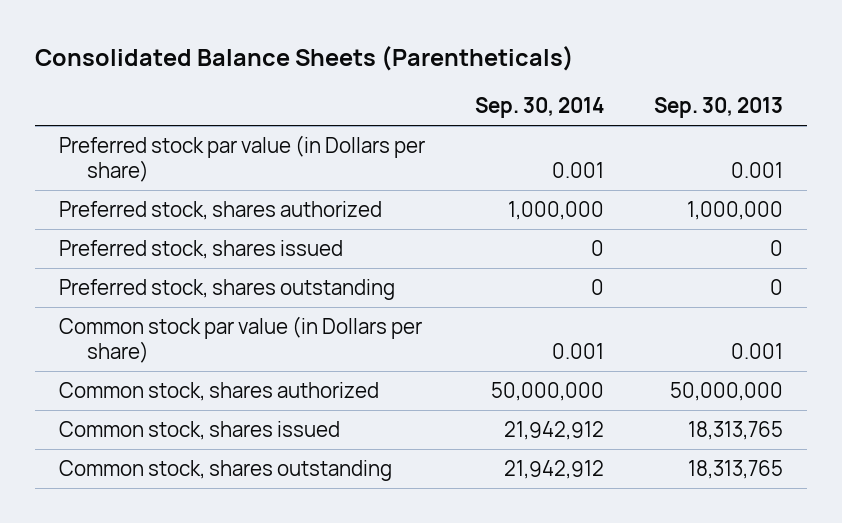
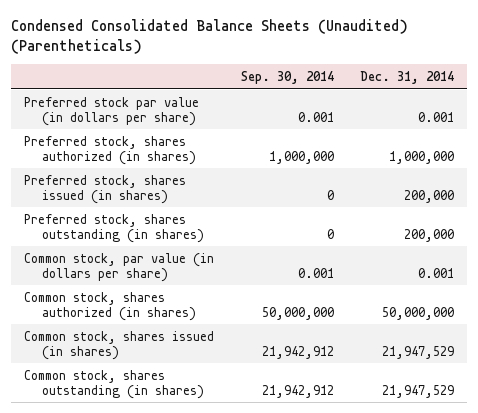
- Consolidated Balance Sheets (Parentheticals)
+ Condensed Consolidated Balance Sheets (Unaudited) (Parentheticals)
- | Sep. 30, 2014 | Sep. 30, 2013
+ | Sep. 30, 2014 | Dec. 31, 2014
- Preferred stock par value (in Dollars per share) | 0.001 | 0.001
- Preferred stock, shares authorized | 1,000,000 | 1,000,000
- Preferred stock, shares issued | 0 | 0
- Preferred stock, shares outstanding | 0 | 0
- Common stock par value (in Dollars per share) | 0.001 | 0.001
- Common stock, shares authorized | 50,000,000 | 50,000,000
- Common stock, shares issued | 21,942,912 | 18,313,765
- Common stock, shares outstanding | 21,942,912 | 18,313,765
+ Preferred stock par value (in dollars per share) | 0.001 | 0.001
+ Preferred stock, shares authorized (in shares) | 1,000,000 | 1,000,000
+ Preferred stock, shares issued (in shares) | 0 | 200,000
+ Preferred stock, shares outstanding (in shares) | 0 | 200,000
+ Common stock, par value (in dollars per share) | 0.001 | 0.001
+ Common stock, shares authorized (in shares) | 50,000,000 | 50,000,000
+ Common stock, shares issued (in shares) | 21,942,912 | 21,947,529
+ Common stock, shares outstanding (in shares) | 21,942,912 | 21,947,529

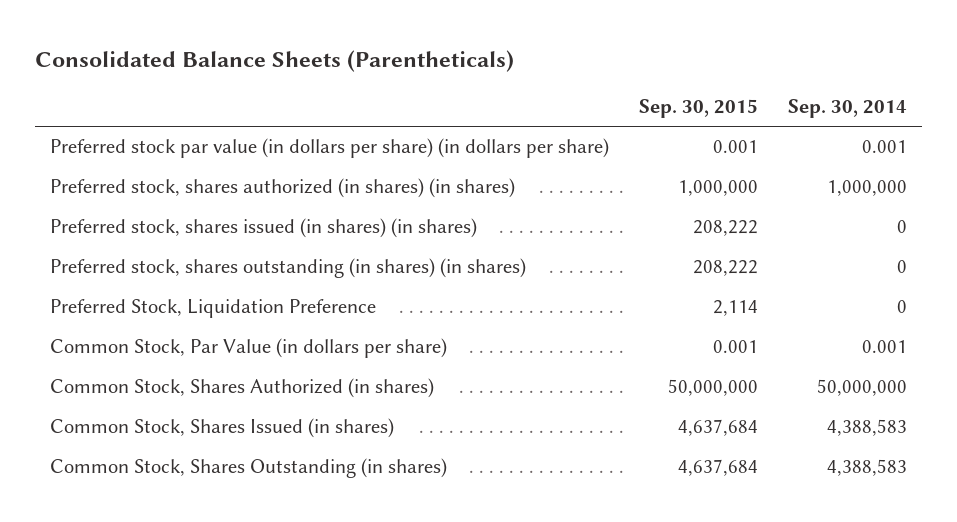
- Condensed Consolidated Balance Sheets (Unaudited) (Parentheticals)
+ Consolidated Balance Sheets (Parentheticals)
- | Sep. 30, 2014 | Dec. 31, 2014
+ | Sep. 30, 2015 | Sep. 30, 2014
- Preferred stock par value (in dollars per share) | 0.001 | 0.001
- Preferred stock, shares authorized (in shares) | 1,000,000 | 1,000,000
- Preferred stock, shares issued (in shares) | 0 | 200,000
- Preferred stock, shares outstanding (in shares) | 0 | 200,000
- Common stock, par value (in dollars per share) | 0.001 | 0.001
- Common stock, shares authorized (in shares) | 50,000,000 | 50,000,000
- Common stock, shares issued (in shares) | 21,942,912 | 21,947,529
- Common stock, shares outstanding (in shares) | 21,942,912 | 21,947,529
+ Preferred stock par value (in dollars per share) (in dollars per share) | 0.001 | 0.001
+ Preferred stock, shares authorized (in shares) (in shares) | 1,000,000 | 1,000,000
+ Preferred stock, shares issued (in shares) (in shares) | 208,222 | 0
+ Preferred stock, shares outstanding (in shares) (in shares) | 208,222 | 0
+ Preferred Stock, Liquidation Preference | 2,114 | 0
+ Common Stock, Par Value (in dollars per share) | 0.001 | 0.001
+ Common Stock, Shares Authorized (in shares) | 50,000,000 | 50,000,000
+ Common Stock, Shares Issued (in shares) | 4,637,684 | 4,388,583
+ Common Stock, Shares Outstanding (in shares) | 4,637,684 | 4,388,583

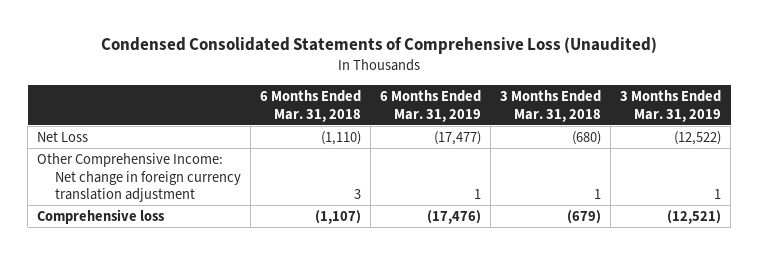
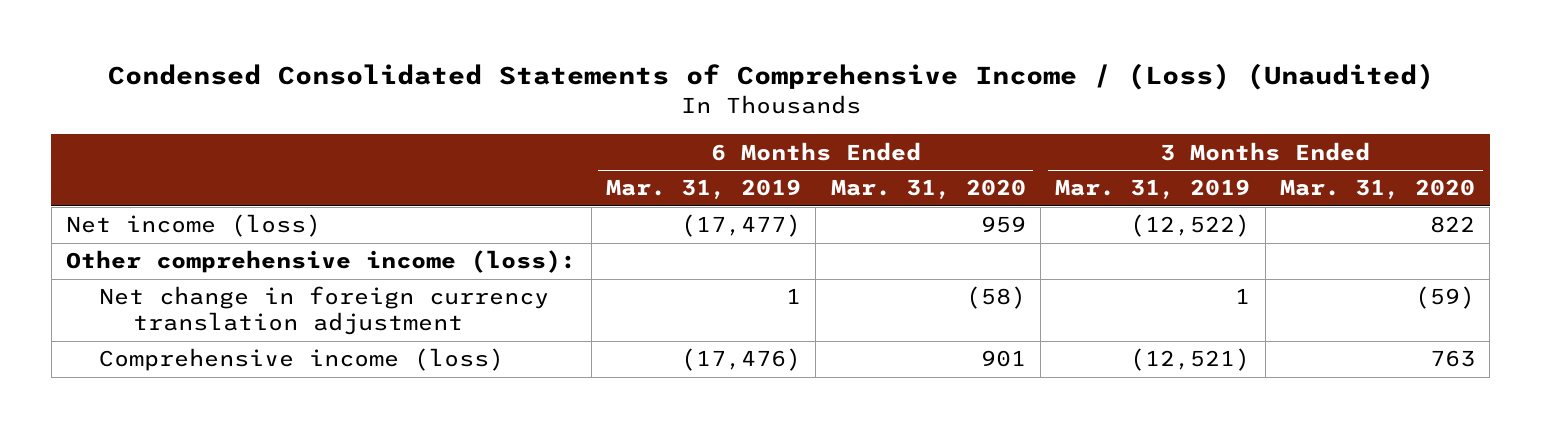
- Condensed Consolidated Statements of Comprehensive Loss (Unaudited)
+ Condensed Consolidated Statements of Comprehensive Income / (Loss) (Unaudited)
- | 6 Months Ended Mar. 31, 2018 | 6 Months Ended Mar. 31, 2019 | 3 Months Ended Mar. 31, 2018 | 3 Months Ended Mar. 31, 2019
+ | 6 Months Ended Mar. 31, 2019 | 6 Months Ended Mar. 31, 2020 | 3 Months Ended Mar. 31, 2019 | 3 Months Ended Mar. 31, 2020
- Net Loss | (1,110) | (17,477) | (680) | (12,522)
- Other Comprehensive Income: Net change in foreign currency translation adjustment | 3 | 1 | 1 | 1
- Comprehensive loss | (1,107) | (17,476) | (679) | (12,521)
+ Net income (loss) | (17,477) | 959 | (12,522) | 822
+ Other comprehensive income (loss):
+ Net change in foreign currency translation adjustment | 1 | (58) | 1 | (59)
+ Comprehensive income (loss) | (17,476) | 901 | (12,521) | 763

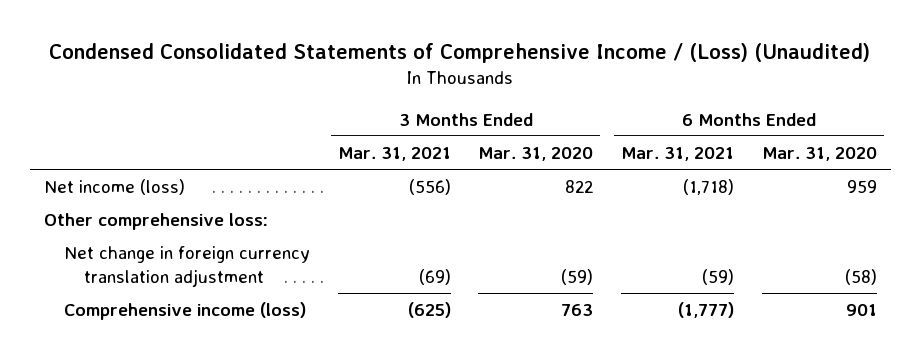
- | 6 Months Ended Mar. 31, 2019 | 6 Months Ended Mar. 31, 2020 | 3 Months Ended Mar. 31, 2019 | 3 Months Ended Mar. 31, 2020
+ | 3 Months Ended Mar. 31, 2021 | 3 Months Ended Mar. 31, 2020 | 6 Months Ended Mar. 31, 2021 | 6 Months Ended Mar. 31, 2020
- Other comprehensive income (loss):
+ Other comprehensive loss:

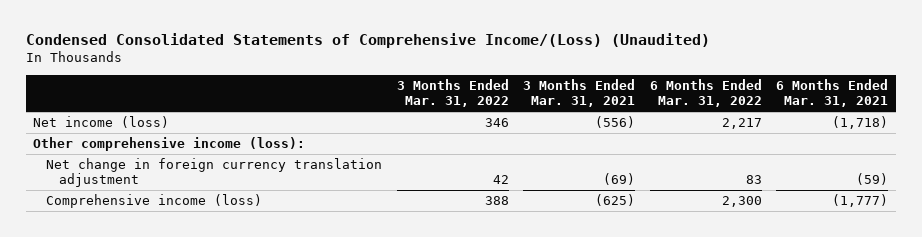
- Condensed Consolidated Statements of Comprehensive Income / (Loss) (Unaudited)
+ Condensed Consolidated Statements of Comprehensive Income/(Loss) (Unaudited)
- | 3 Months Ended Mar. 31, 2021 | 3 Months Ended Mar. 31, 2020 | 6 Months Ended Mar. 31, 2021 | 6 Months Ended Mar. 31, 2020
+ | 3 Months Ended Mar. 31, 2022 | 3 Months Ended Mar. 31, 2021 | 6 Months Ended Mar. 31, 2022 | 6 Months Ended Mar. 31, 2021
- Other comprehensive loss:
+ Other comprehensive income (loss):

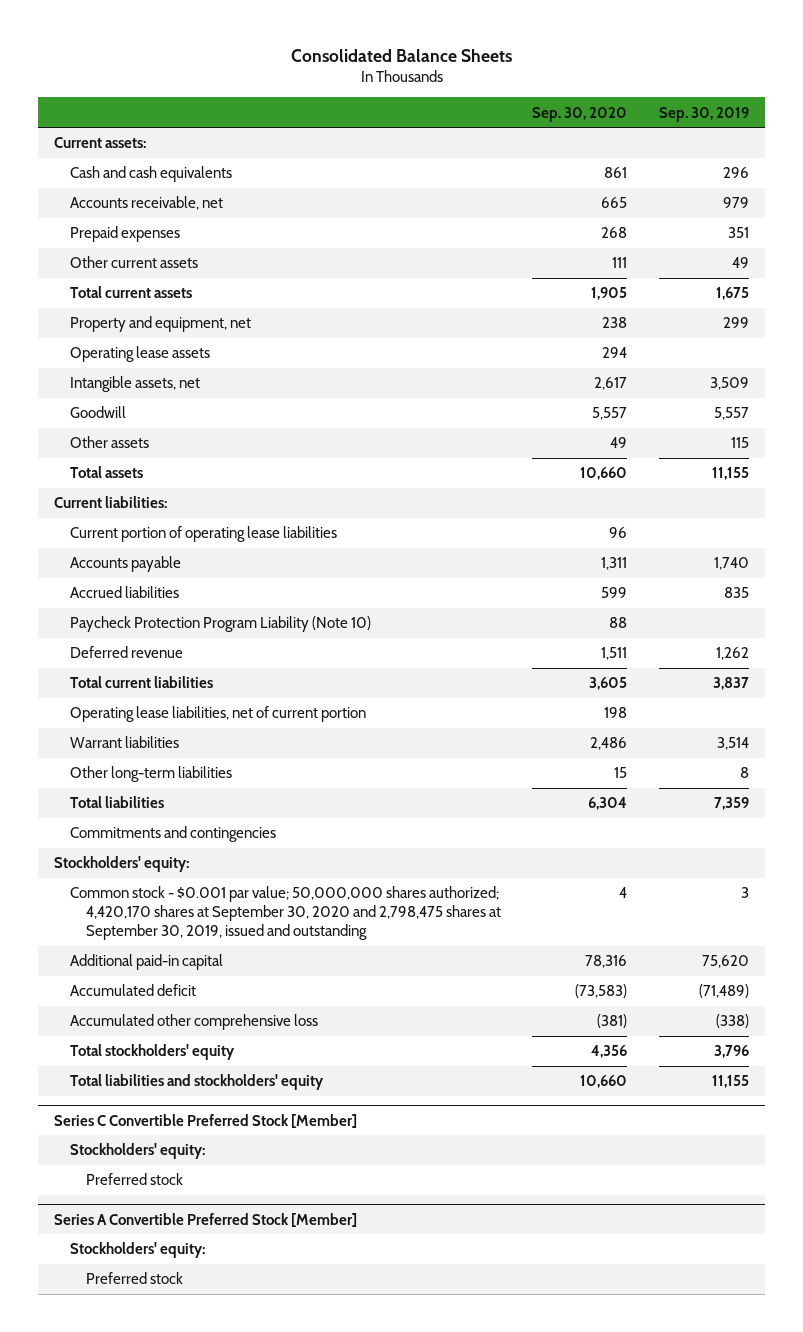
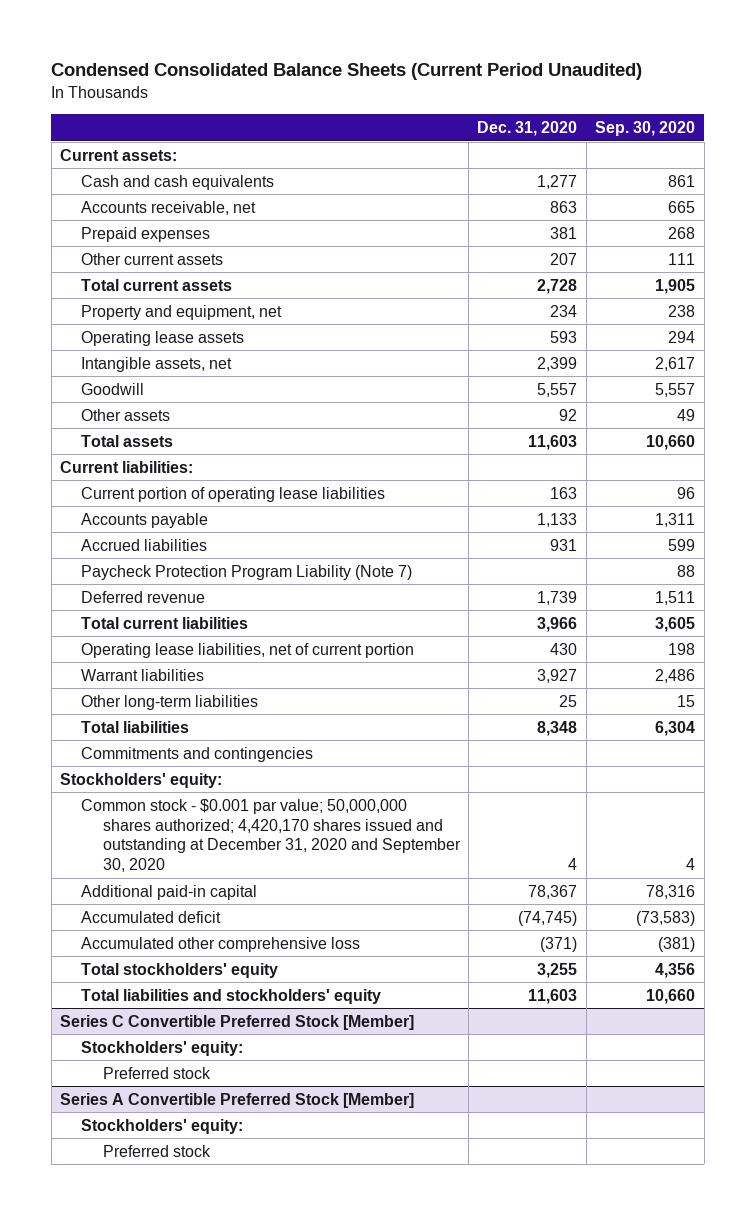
- Consolidated Balance Sheets
+ Condensed Consolidated Balance Sheets (Current Period Unaudited)
- | Sep. 30, 2020 | Sep. 30, 2019
+ | Dec. 31, 2020 | Sep. 30, 2020
- Paycheck Protection Program Liability (Note 10) | 88 |
+ Paycheck Protection Program Liability (Note 7) | | 88
- Common stock - $0.001 par value; 50,000,000 shares authorized; 4,420,170 shares at September 30, 2020 and 2,798,475 shares at September 30, 2019, issued and outstanding | 4 | 3
+ Common stock - $0.001 par value; 50,000,000 shares authorized; 4,420,170 shares issued and outstanding at December 31, 2020 and September 30, 2020 | 4 | 4

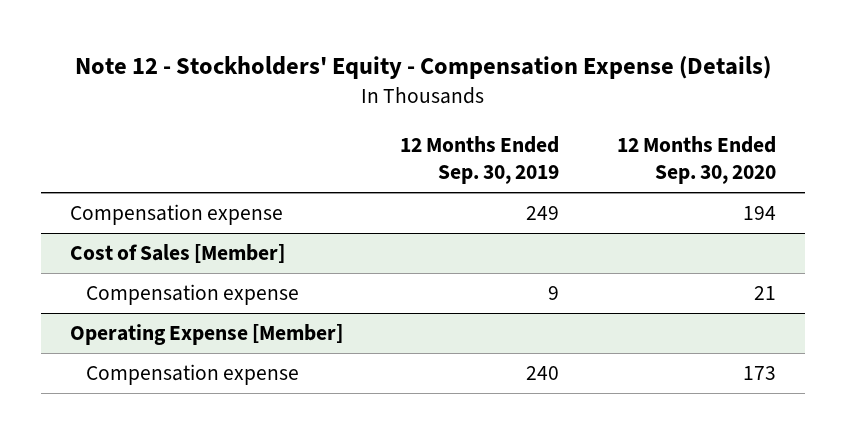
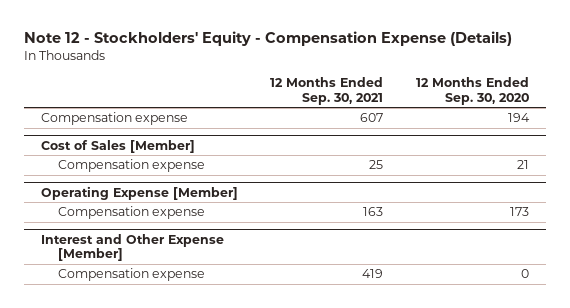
- | 12 Months Ended Sep. 30, 2019 | 12 Months Ended Sep. 30, 2020
+ | 12 Months Ended Sep. 30, 2021 | 12 Months Ended Sep. 30, 2020
+ Interest and Other Expense [Member]
+ Compensation expense | 419 | 0

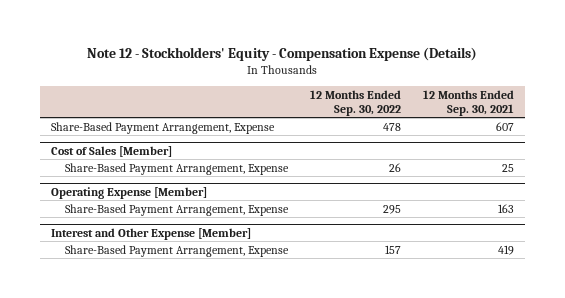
- | 12 Months Ended Sep. 30, 2021 | 12 Months Ended Sep. 30, 2020
+ | 12 Months Ended Sep. 30, 2022 | 12 Months Ended Sep. 30, 2021
- Compensation expense | 607 | 194
+ Share-Based Payment Arrangement, Expense | 478 | 607
@ Cost of Sales [Member]
- Compensation expense | 25 | 21
+ Share-Based Payment Arrangement, Expense | 26 | 25
@ Operating Expense [Member]
- Compensation expense | 163 | 173
+ Share-Based Payment Arrangement, Expense | 295 | 163
@ Interest and Other Expense [Member]
- Compensation expense | 419 | 0
+ Share-Based Payment Arrangement, Expense | 157 | 419

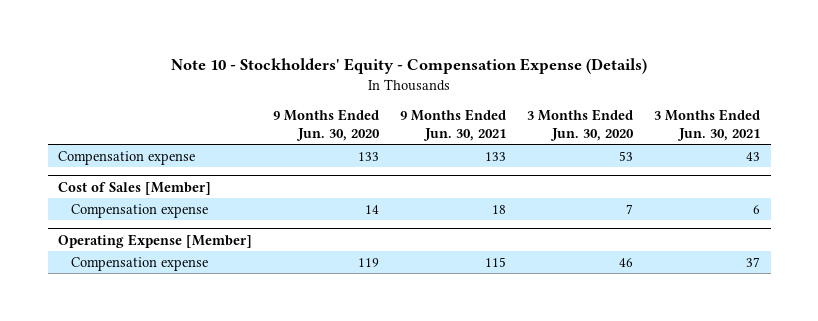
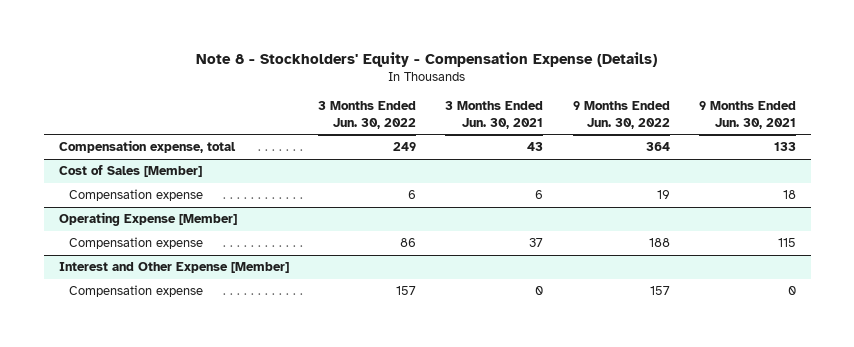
- Note 10 - Stockholders' Equity - Compensation Expense (Details)
+ Note 8 - Stockholders' Equity - Compensation Expense (Details)
- | 9 Months Ended Jun. 30, 2020 | 9 Months Ended Jun. 30, 2021 | 3 Months Ended Jun. 30, 2020 | 3 Months Ended Jun. 30, 2021
+ | 3 Months Ended Jun. 30, 2022 | 3 Months Ended Jun. 30, 2021 | 9 Months Ended Jun. 30, 2022 | 9 Months Ended Jun. 30, 2021
- Compensation expense | 133 | 133 | 53 | 43
+ Compensation expense, total | 249 | 43 | 364 | 133
+ Interest and Other Expense [Member]
+ Compensation expense | 157 | 0 | 157 | 0

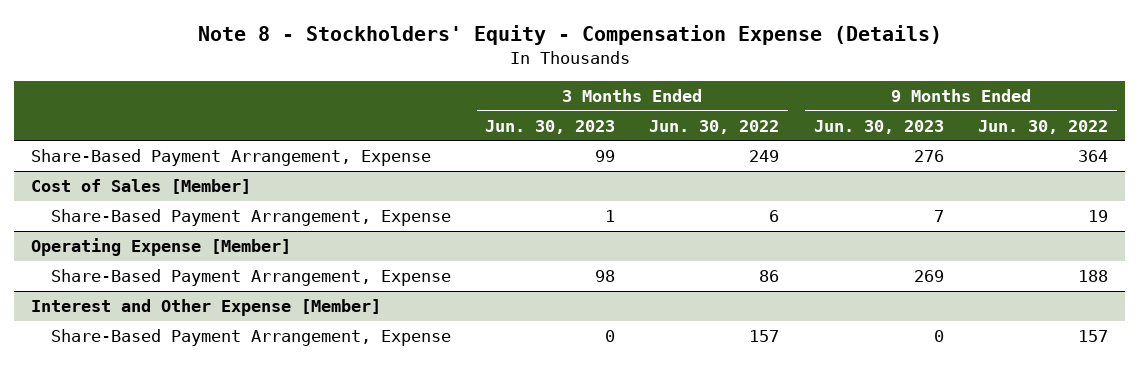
- | 3 Months Ended Jun. 30, 2022 | 3 Months Ended Jun. 30, 2021 | 9 Months Ended Jun. 30, 2022 | 9 Months Ended Jun. 30, 2021
+ | 3 Months Ended Jun. 30, 2023 | 3 Months Ended Jun. 30, 2022 | 9 Months Ended Jun. 30, 2023 | 9 Months Ended Jun. 30, 2022
- Compensation expense, total | 249 | 43 | 364 | 133
+ Share-Based Payment Arrangement, Expense | 99 | 249 | 276 | 364
@ Cost of Sales [Member]
- Compensation expense | 6 | 6 | 19 | 18
+ Share-Based Payment Arrangement, Expense | 1 | 6 | 7 | 19
@ Operating Expense [Member]
- Compensation expense | 86 | 37 | 188 | 115
+ Share-Based Payment Arrangement, Expense | 98 | 86 | 269 | 188
@ Interest and Other Expense [Member]
- Compensation expense | 157 | 0 | 157 | 0
+ Share-Based Payment Arrangement, Expense | 0 | 157 | 0 | 157

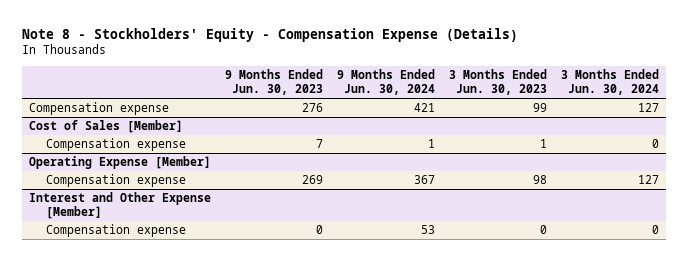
- | 3 Months Ended Jun. 30, 2023 | 3 Months Ended Jun. 30, 2022 | 9 Months Ended Jun. 30, 2023 | 9 Months Ended Jun. 30, 2022
+ | 9 Months Ended Jun. 30, 2023 | 9 Months Ended Jun. 30, 2024 | 3 Months Ended Jun. 30, 2023 | 3 Months Ended Jun. 30, 2024
- Share-Based Payment Arrangement, Expense | 99 | 249 | 276 | 364
+ Compensation expense | 276 | 421 | 99 | 127
@ Cost of Sales [Member]
- Share-Based Payment Arrangement, Expense | 1 | 6 | 7 | 19
+ Compensation expense | 7 | 1 | 1 | 0
@ Operating Expense [Member]
- Share-Based Payment Arrangement, Expense | 98 | 86 | 269 | 188
+ Compensation expense | 269 | 367 | 98 | 127
@ Interest and Other Expense [Member]
- Share-Based Payment Arrangement, Expense | 0 | 157 | 0 | 157
+ Compensation expense | 0 | 53 | 0 | 0

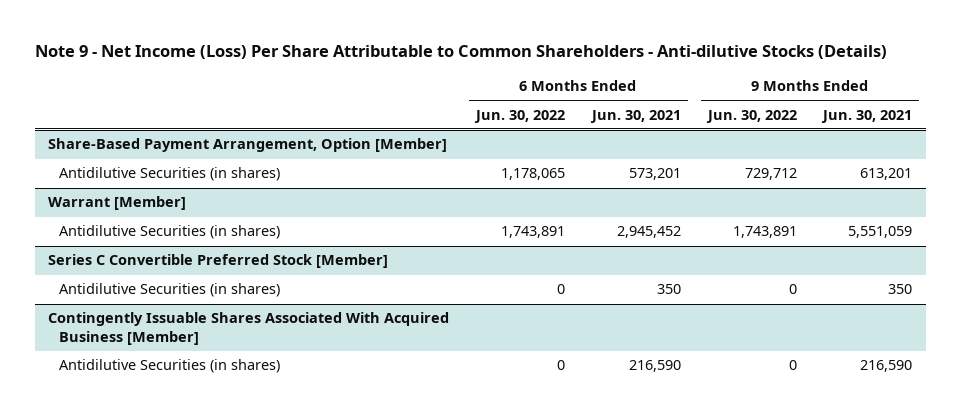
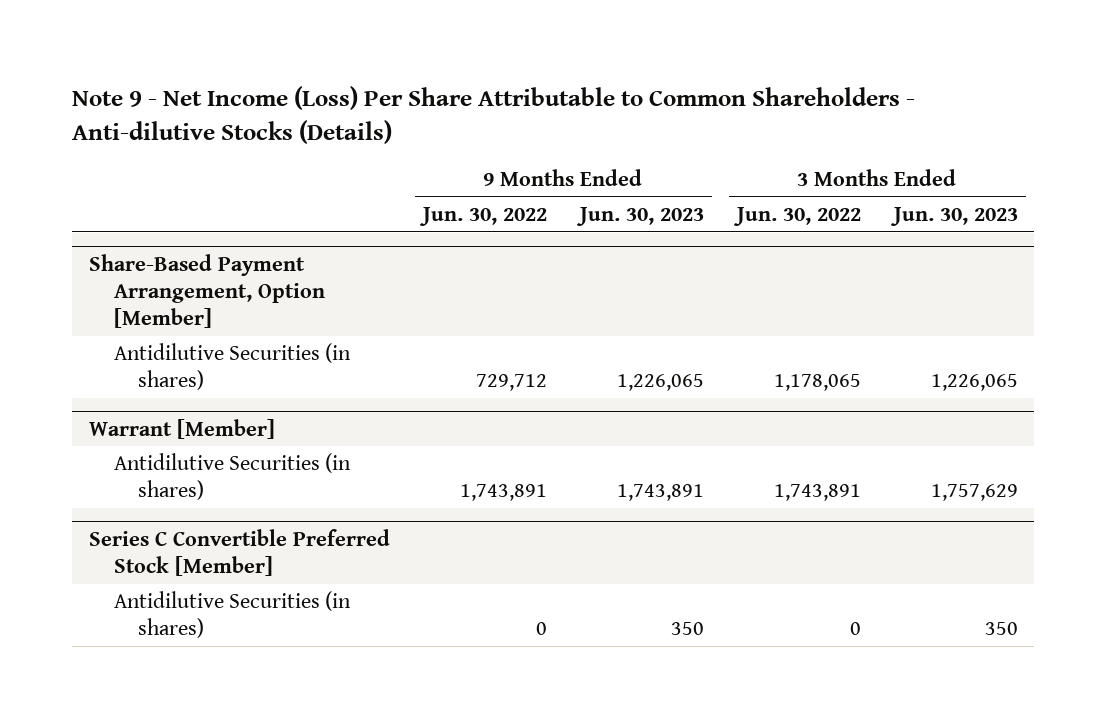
- | 6 Months Ended Jun. 30, 2022 | 6 Months Ended Jun. 30, 2021 | 9 Months Ended Jun. 30, 2022 | 9 Months Ended Jun. 30, 2021
+ | 9 Months Ended Jun. 30, 2022 | 9 Months Ended Jun. 30, 2023 | 3 Months Ended Jun. 30, 2022 | 3 Months Ended Jun. 30, 2023
- Contingently Issuable Shares Associated With Acquired Business [Member]
- Antidilutive Securities (in shares) | 0 | 216,590 | 0 | 216,590

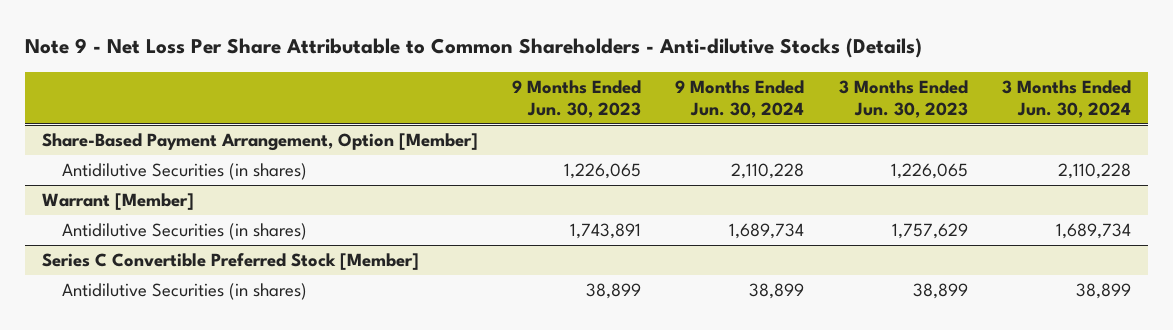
- Note 9 - Net Income (Loss) Per Share Attributable to Common Shareholders - Anti-dilutive Stocks (Details)
+ Note 9 - Net Loss Per Share Attributable to Common Shareholders - Anti-dilutive Stocks (Details)
- | 9 Months Ended Jun. 30, 2022 | 9 Months Ended Jun. 30, 2023 | 3 Months Ended Jun. 30, 2022 | 3 Months Ended Jun. 30, 2023
+ | 9 Months Ended Jun. 30, 2023 | 9 Months Ended Jun. 30, 2024 | 3 Months Ended Jun. 30, 2023 | 3 Months Ended Jun. 30, 2024
@ Series C Convertible Preferred Stock [Member]
- Antidilutive Securities (in shares) | 0 | 350 | 0 | 350
+ Antidilutive Securities (in shares) | 38,899 | 38,899 | 38,899 | 38,899

